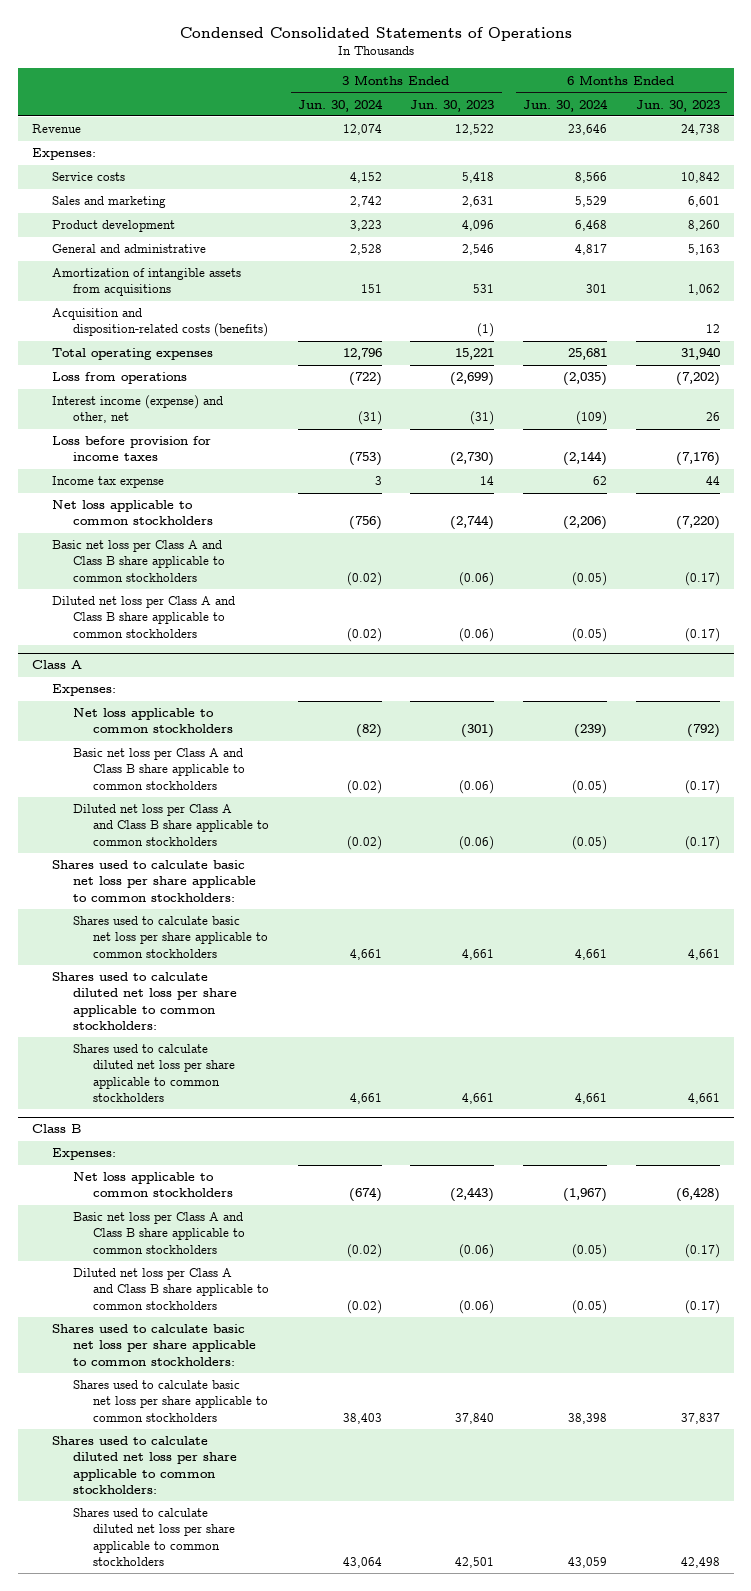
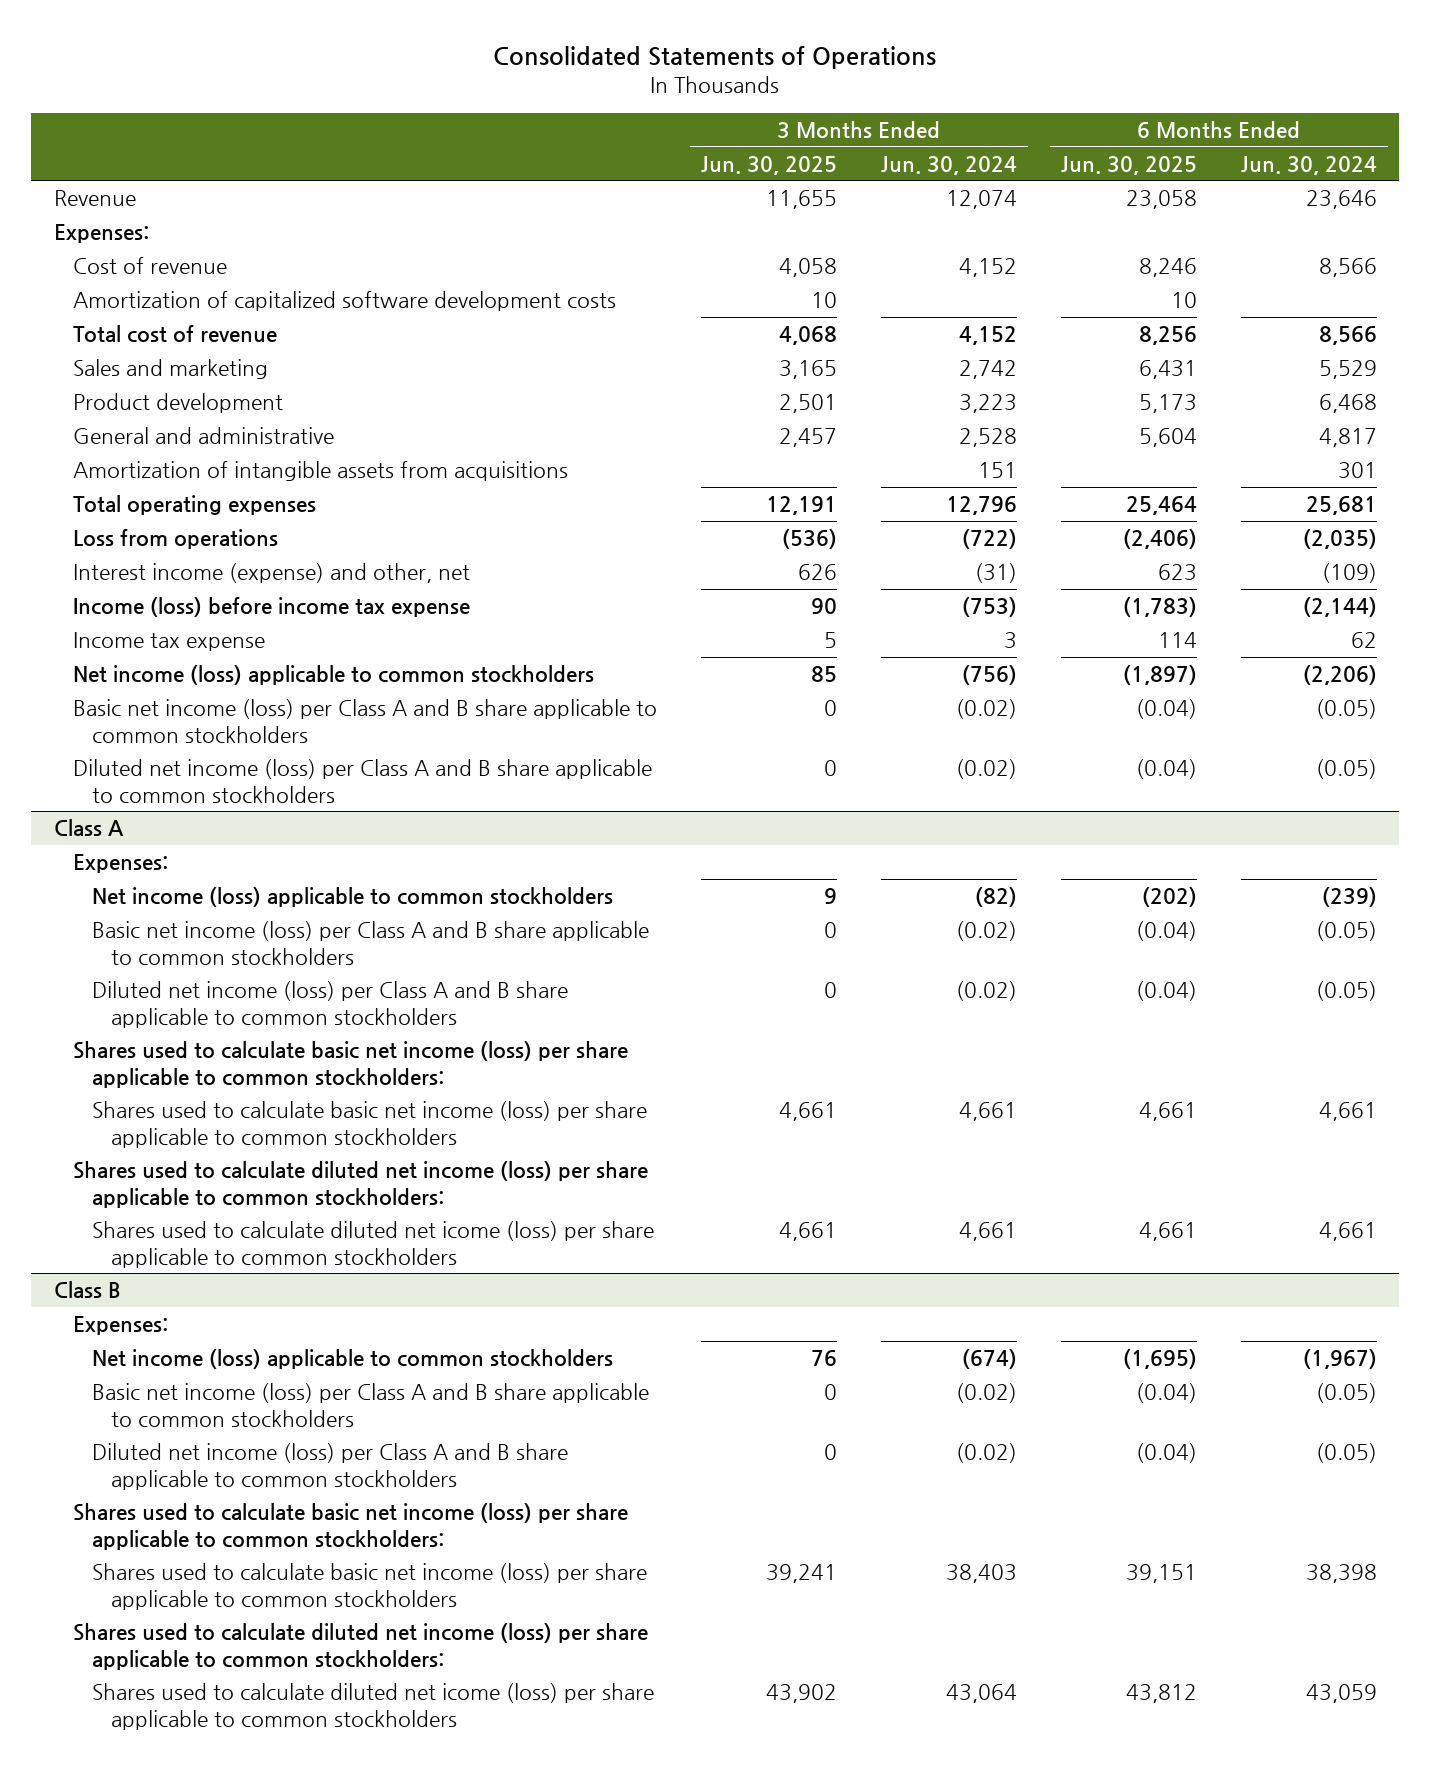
- Condensed Consolidated Statements of Operations
+ Consolidated Statements of Operations
- | 3 Months Ended Jun. 30, 2024 | 3 Months Ended Jun. 30, 2023 | 6 Months Ended Jun. 30, 2024 | 6 Months Ended Jun. 30, 2023
+ | 3 Months Ended Jun. 30, 2025 | 3 Months Ended Jun. 30, 2024 | 6 Months Ended Jun. 30, 2025 | 6 Months Ended Jun. 30, 2024
- Service costs | 4,152 | 5,418 | 8,566 | 10,842
+ Cost of revenue | 4,058 | 4,152 | 8,246 | 8,566
+ Amortization of capitalized software development costs | 10 | | 10 |
+ Total cost of revenue | 4,068 | 4,152 | 8,256 | 8,566
- Acquisition and disposition-related costs (benefits) | | (1) | | 12
- Loss before provision for income taxes | (753) | (2,730) | (2,144) | (7,176)
+ Income (loss) before income tax expense | 90 | (753) | (1,783) | (2,144)
- Net loss applicable to common stockholders | (756) | (2,744) | (2,206) | (7,220)
- Basic net loss per Class A and Class B share applicable to common stockholders | (0.02) | (0.06) | (0.05) | (0.17)
- Diluted net loss per Class A and Class B share applicable to common stockholders | (0.02) | (0.06) | (0.05) | (0.17)
+ Net income (loss) applicable to common stockholders | 85 | (756) | (1,897) | (2,206)
+ Basic net income (loss) per Class A and B share applicable to common stockholders | 0 | (0.02) | (0.04) | (0.05)
+ Diluted net income (loss) per Class A and B share applicable to common stockholders | 0 | (0.02) | (0.04) | (0.05)
@ Class A
- Net loss applicable to common stockholders | (82) | (301) | (239) | (792)
- Basic net loss per Class A and Class B share applicable to common stockholders | (0.02) | (0.06) | (0.05) | (0.17)
- Diluted net loss per Class A and Class B share applicable to common stockholders | (0.02) | (0.06) | (0.05) | (0.17)
- Shares used to calculate basic net loss per share applicable to common stockholders:
- Shares used to calculate basic net loss per share applicable to common stockholders | 4,661 | 4,661 | 4,661 | 4,661
- Shares used to calculate diluted net loss per share applicable to common stockholders:
- Shares used to calculate diluted net loss per share applicable to common stockholders | 4,661 | 4,661 | 4,661 | 4,661
+ Net income (loss) applicable to common stockholders | 9 | (82) | (202) | (239)
+ Basic net income (loss) per Class A and B share applicable to common stockholders | 0 | (0.02) | (0.04) | (0.05)
+ Diluted net income (loss) per Class A and B share applicable to common stockholders | 0 | (0.02) | (0.04) | (0.05)
+ Shares used to calculate basic net income (loss) per share applicable to common stockholders:
+ Shares used to calculate basic net income (loss) per share applicable to common stockholders | 4,661 | 4,661 | 4,661 | 4,661
+ Shares used to calculate diluted net income (loss) per share applicable to common stockholders:
+ Shares used to calculate diluted net icome (loss) per share applicable to common stockholders | 4,661 | 4,661 | 4,661 | 4,661
@ Class B
- Net loss applicable to common stockholders | (674) | (2,443) | (1,967) | (6,428)
- Basic net loss per Class A and Class B share applicable to common stockholders | (0.02) | (0.06) | (0.05) | (0.17)
- Diluted net loss per Class A and Class B share applicable to common stockholders | (0.02) | (0.06) | (0.05) | (0.17)
- Shares used to calculate basic net loss per share applicable to common stockholders:
- Shares used to calculate basic net loss per share applicable to common stockholders | 38,403 | 37,840 | 38,398 | 37,837
- Shares used to calculate diluted net loss per share applicable to common stockholders:
- Shares used to calculate diluted net loss per share applicable to common stockholders | 43,064 | 42,501 | 43,059 | 42,498
+ Net income (loss) applicable to common stockholders | 76 | (674) | (1,695) | (1,967)
+ Basic net income (loss) per Class A and B share applicable to common stockholders | 0 | (0.02) | (0.04) | (0.05)
+ Diluted net income (loss) per Class A and B share applicable to common stockholders | 0 | (0.02) | (0.04) | (0.05)
+ Shares used to calculate basic net income (loss) per share applicable to common stockholders:
+ Shares used to calculate basic net income (loss) per share applicable to common stockholders | 39,241 | 38,403 | 39,151 | 38,398
+ Shares used to calculate diluted net income (loss) per share applicable to common stockholders:
+ Shares used to calculate diluted net icome (loss) per share applicable to common stockholders | 43,902 | 43,064 | 43,812 | 43,059

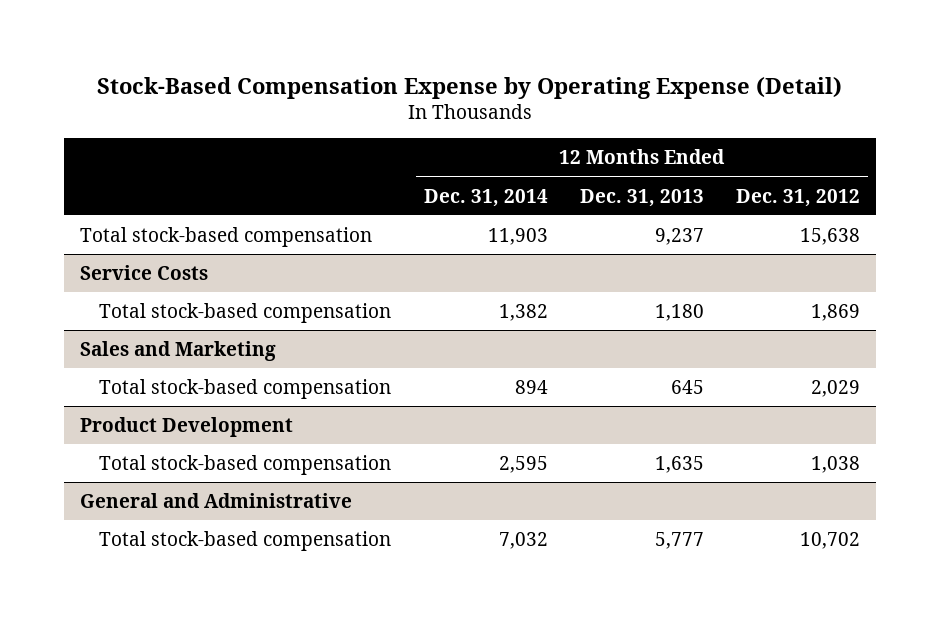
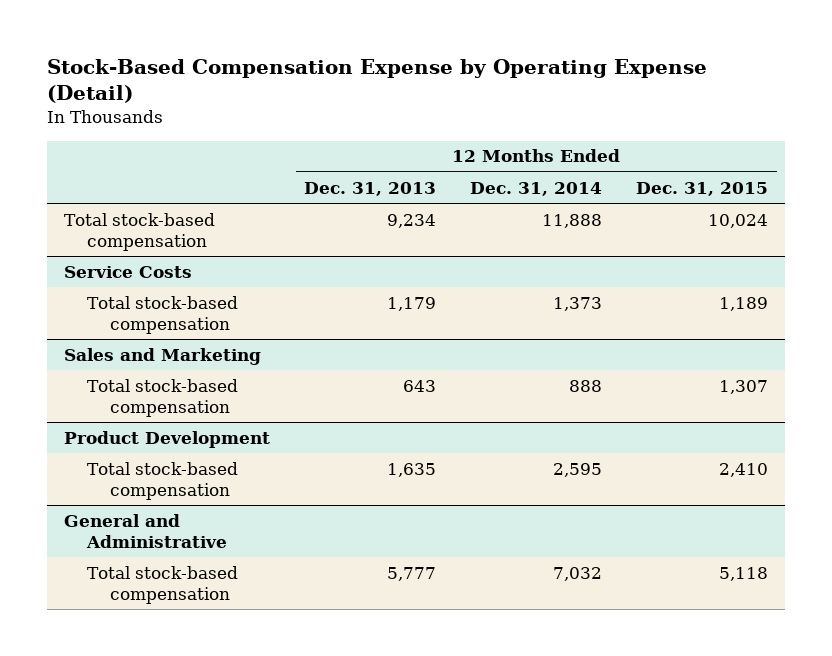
- | 12 Months Ended Dec. 31, 2014 | 12 Months Ended Dec. 31, 2013 | 12 Months Ended Dec. 31, 2012
+ | 12 Months Ended Dec. 31, 2013 | 12 Months Ended Dec. 31, 2014 | 12 Months Ended Dec. 31, 2015
- Total stock-based compensation | 11,903 | 9,237 | 15,638
+ Total stock-based compensation | 9,234 | 11,888 | 10,024
@ Service Costs
- Total stock-based compensation | 1,382 | 1,180 | 1,869
+ Total stock-based compensation | 1,179 | 1,373 | 1,189
@ Sales and Marketing
- Total stock-based compensation | 894 | 645 | 2,029
+ Total stock-based compensation | 643 | 888 | 1,307

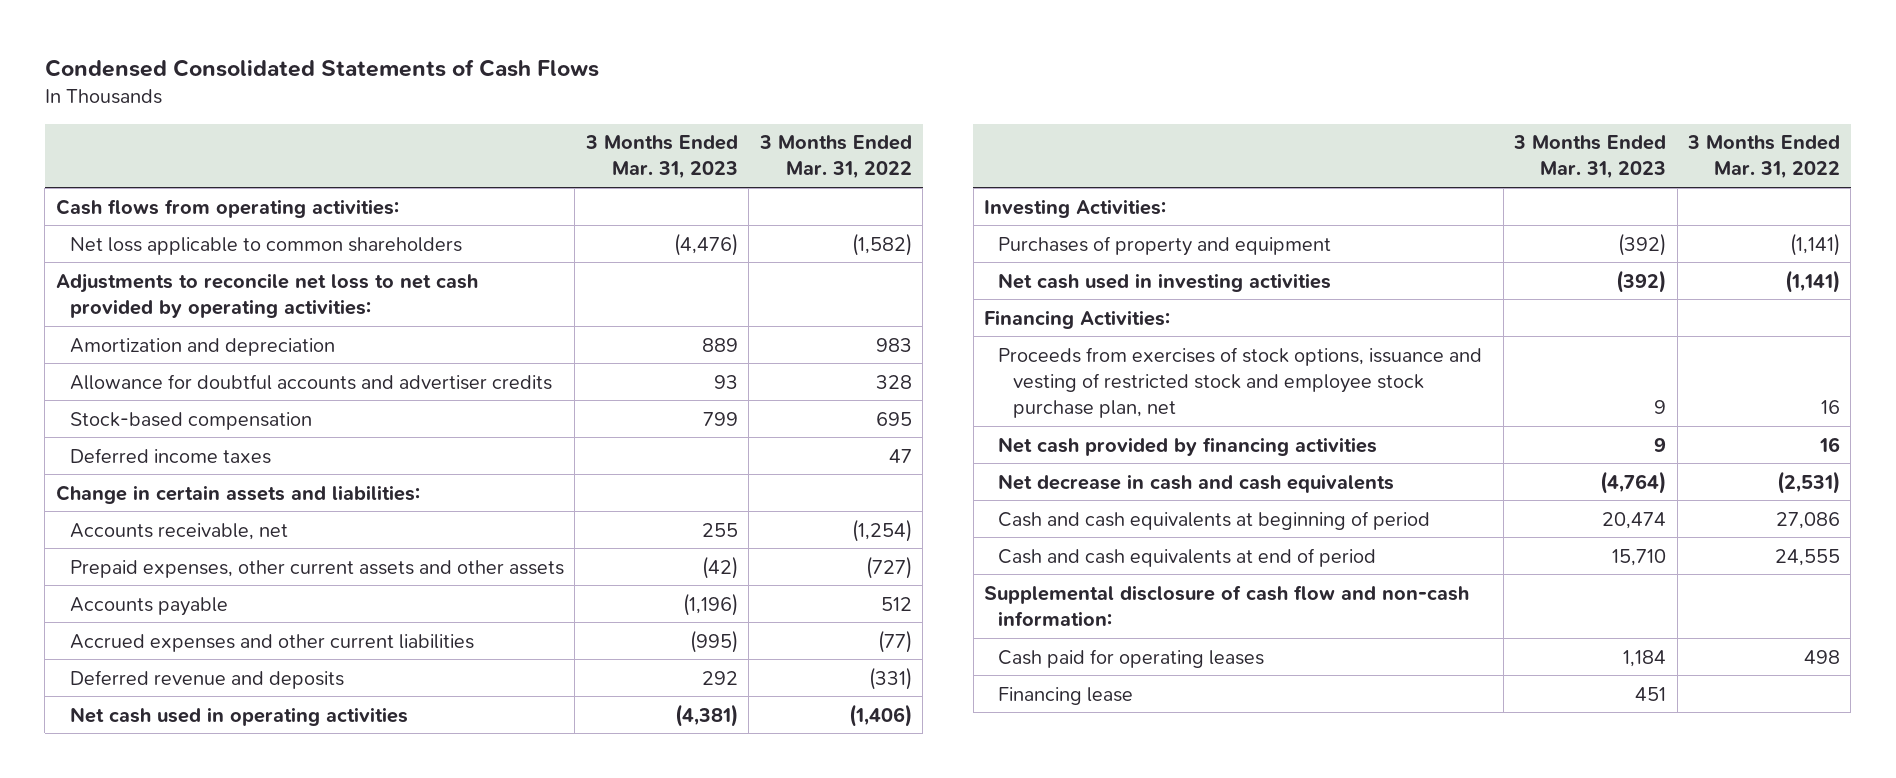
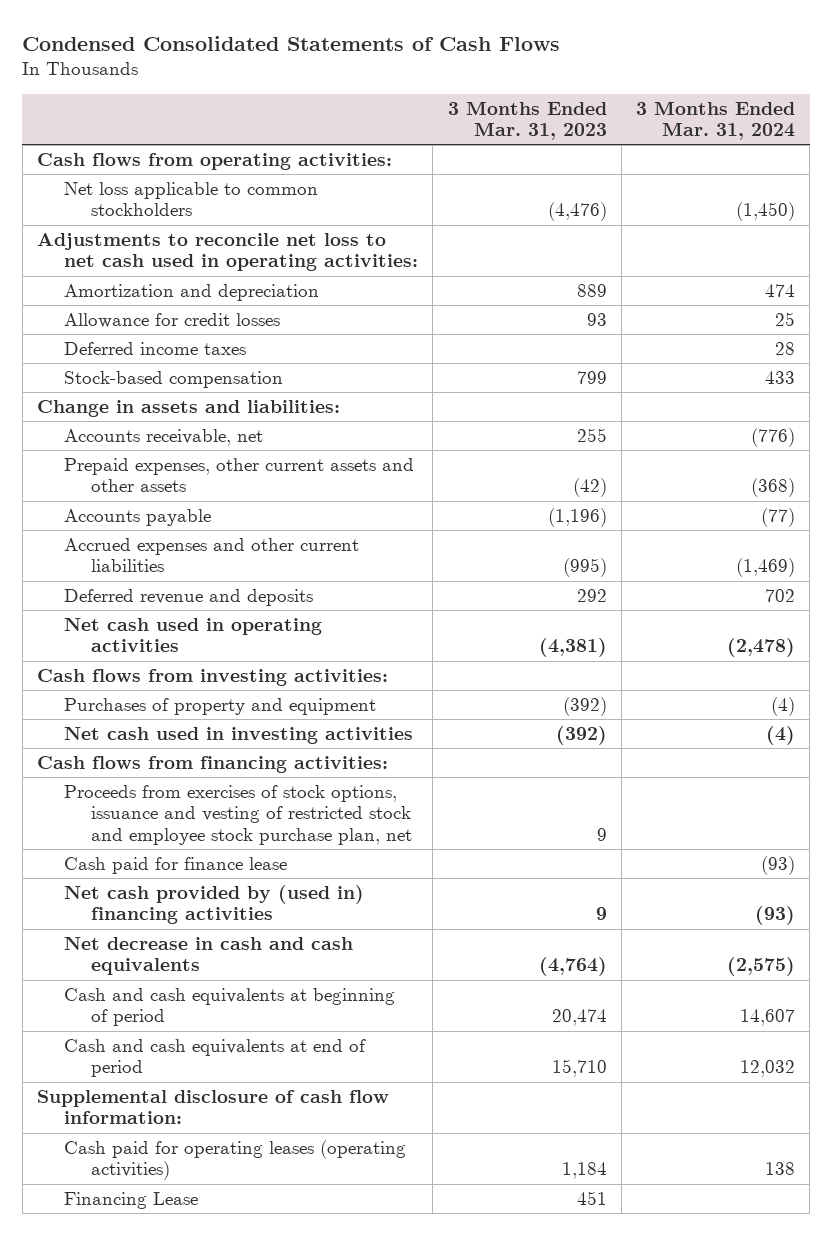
- | 3 Months Ended Mar. 31, 2023 | 3 Months Ended Mar. 31, 2022
+ | 3 Months Ended Mar. 31, 2023 | 3 Months Ended Mar. 31, 2024
- Net loss applicable to common shareholders | (4,476) | (1,582)
- Adjustments to reconcile net loss to net cash provided by operating activities:
+ Net loss applicable to common stockholders | (4,476) | (1,450)
+ Adjustments to reconcile net loss to net cash used in operating activities:
- Allowance for doubtful accounts and advertiser credits | 93 | 328
+ Allowance for credit losses | 93 | 25
- Change in certain assets and liabilities:
moved down: Stock-based compensation | 799 | 433
+ Change in assets and liabilities:
- Investing Activities:
+ Cash flows from investing activities:
- Financing Activities:
+ Cash flows from financing activities:
- Net cash provided by financing activities | 9 | 16
+ Cash paid for finance lease | | (93)
+ Net cash provided by (used in) financing activities | 9 | (93)
- Supplemental disclosure of cash flow and non-cash information:
- Cash paid for operating leases | 1,184 | 498
- Financing lease | 451 |
+ Supplemental disclosure of cash flow information:
+ Cash paid for operating leases (operating activities) | 1,184 | 138
+ Financing Lease | 451 |

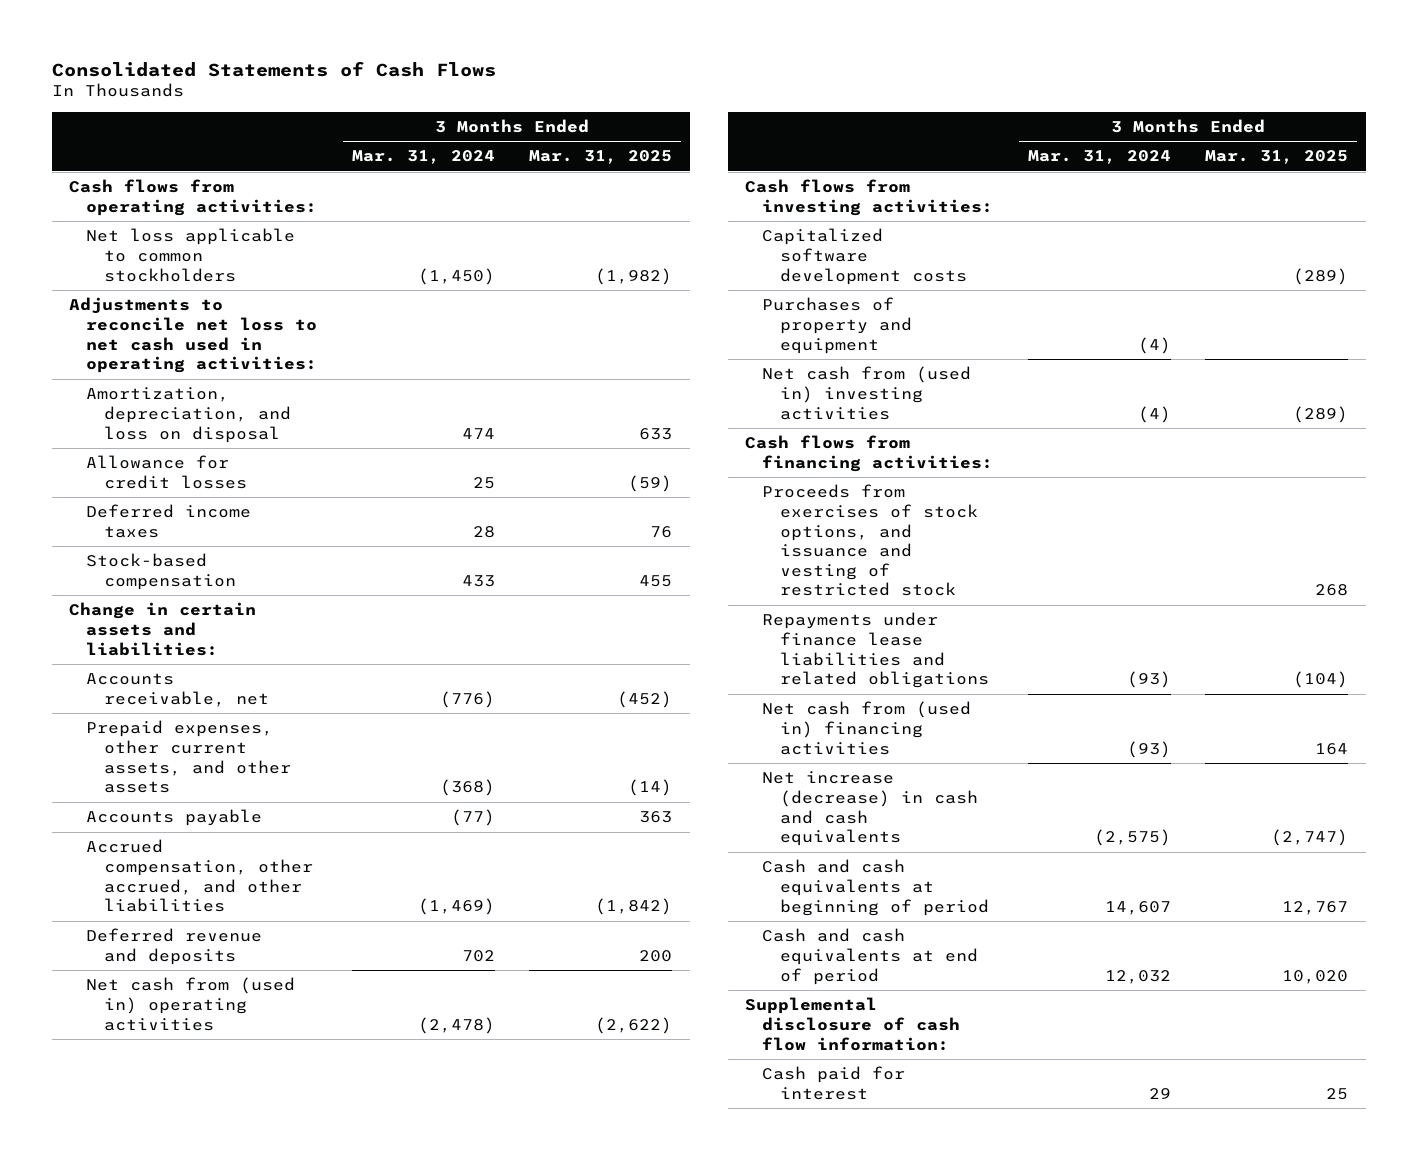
- Condensed Consolidated Statements of Cash Flows
+ Consolidated Statements of Cash Flows
- | 3 Months Ended Mar. 31, 2023 | 3 Months Ended Mar. 31, 2024
+ | 3 Months Ended Mar. 31, 2024 | 3 Months Ended Mar. 31, 2025
- Amortization and depreciation | 889 | 474
+ Amortization, depreciation, and loss on disposal | 474 | 633
- Change in assets and liabilities:
+ Change in certain assets and liabilities:
- Prepaid expenses, other current assets and other assets | (42) | (368)
+ Prepaid expenses, other current assets, and other assets | (368) | (14)
- Accrued expenses and other current liabilities | (995) | (1,469)
+ Accrued compensation, other accrued, and other liabilities | (1,469) | (1,842)
- Net cash used in operating activities | (4,381) | (2,478)
+ Net cash from (used in) operating activities | (2,478) | (2,622)
+ Capitalized software development costs | | (289)
- Net cash used in investing activities | (392) | (4)
+ Net cash from (used in) investing activities | (4) | (289)
- Proceeds from exercises of stock options, issuance and vesting of restricted stock and employee stock purchase plan, net | 9 |
- Cash paid for finance lease | | (93)
- Net cash provided by (used in) financing activities | 9 | (93)
- Net decrease in cash and cash equivalents | (4,764) | (2,575)
+ Proceeds from exercises of stock options, and issuance and vesting of restricted stock | | 268
+ Repayments under finance lease liabilities and related obligations | (93) | (104)
+ Net cash from (used in) financing activities | (93) | 164
+ Net increase (decrease) in cash and cash equivalents | (2,575) | (2,747)
- Cash paid for operating leases (operating activities) | 1,184 | 138
- Financing Lease | 451 |
+ Cash paid for interest | 29 | 25

